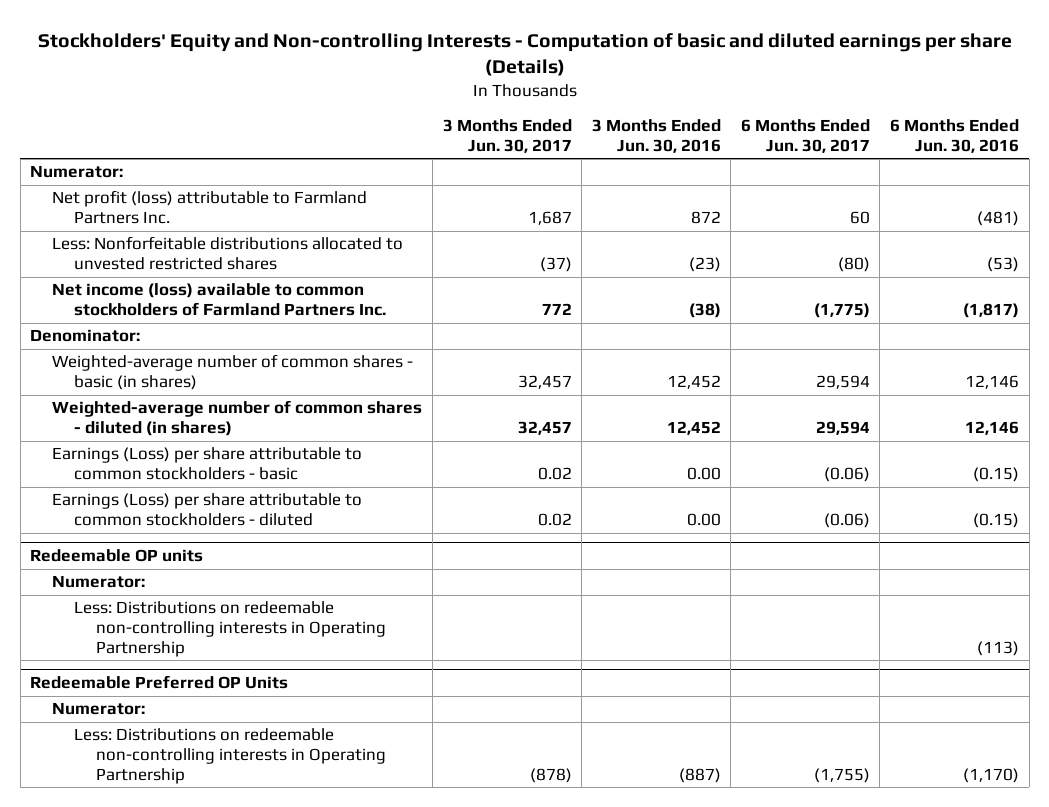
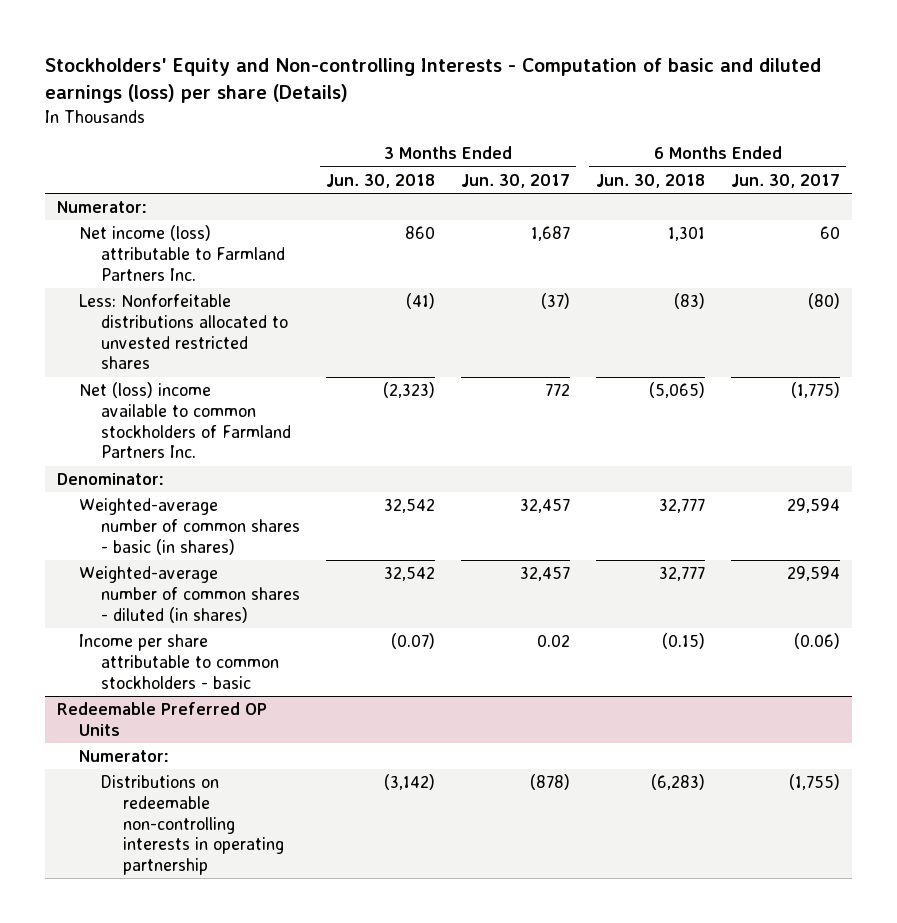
- Stockholders' Equity and Non-controlling Interests - Computation of basic and diluted earnings per share (Details)
+ Stockholders' Equity and Non-controlling Interests - Computation of basic and diluted earnings (loss) per share (Details)
- | 3 Months Ended Jun. 30, 2017 | 3 Months Ended Jun. 30, 2016 | 6 Months Ended Jun. 30, 2017 | 6 Months Ended Jun. 30, 2016
+ | 3 Months Ended Jun. 30, 2018 | 3 Months Ended Jun. 30, 2017 | 6 Months Ended Jun. 30, 2018 | 6 Months Ended Jun. 30, 2017
- Net profit (loss) attributable to Farmland Partners Inc. | 1,687 | 872 | 60 | (481)
+ Net income (loss) attributable to Farmland Partners Inc. | 860 | 1,687 | 1,301 | 60
- Net income (loss) available to common stockholders of Farmland Partners Inc. | 772 | (38) | (1,775) | (1,817)
+ Net (loss) income available to common stockholders of Farmland Partners Inc. | (2,323) | 772 | (5,065) | (1,775)
- Earnings (Loss) per share attributable to common stockholders - basic | 0.02 | 0.00 | (0.06) | (0.15)
- Earnings (Loss) per share attributable to common stockholders - diluted | 0.02 | 0.00 | (0.06) | (0.15)
- Redeemable OP units
- Numerator:
- Less: Distributions on redeemable non-controlling interests in Operating Partnership | | | | (113)
+ Income per share attributable to common stockholders - basic | (0.07) | 0.02 | (0.15) | (0.06)
@ Redeemable Preferred OP Units
- Less: Distributions on redeemable non-controlling interests in Operating Partnership | (878) | (887) | (1,755) | (1,170)
+ Distributions on redeemable non-controlling interests in operating partnership | (3,142) | (878) | (6,283) | (1,755)

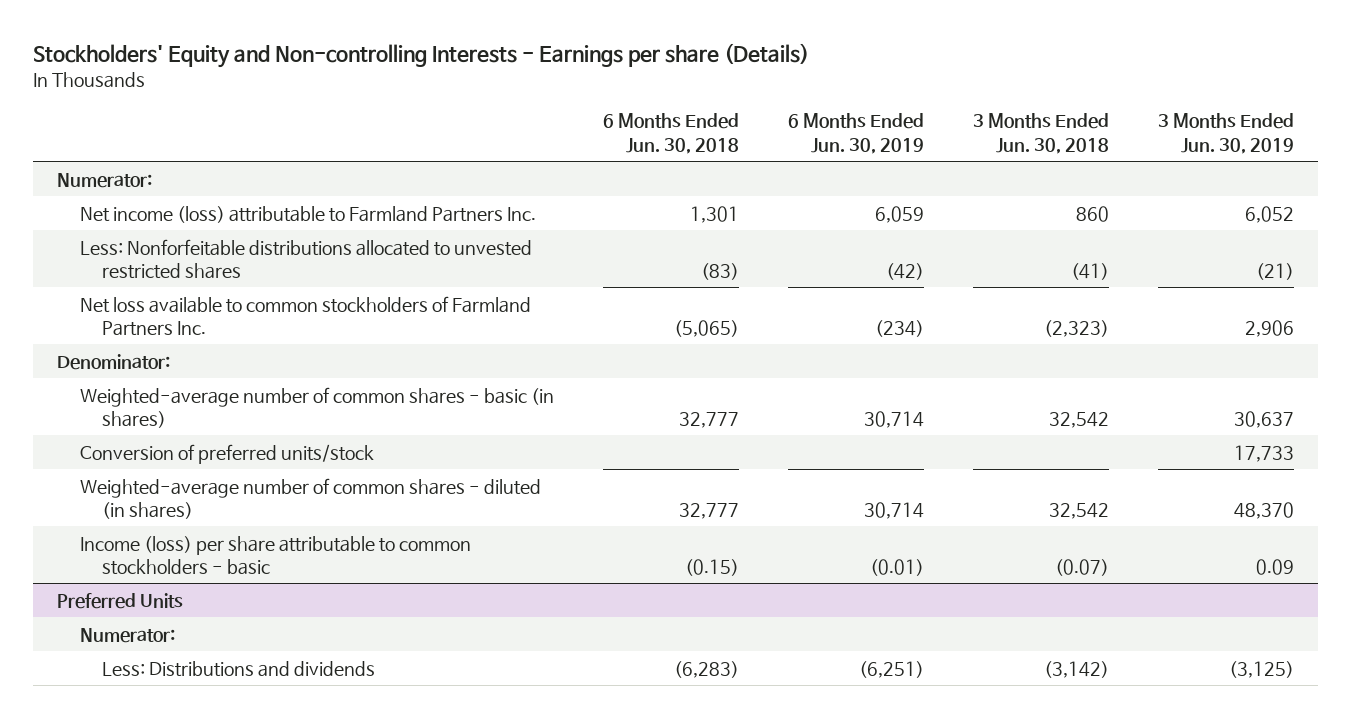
- Stockholders' Equity and Non-controlling Interests - Computation of basic and diluted earnings (loss) per share (Details)
+ Stockholders' Equity and Non-controlling Interests - Earnings per share (Details)
- | 3 Months Ended Jun. 30, 2018 | 3 Months Ended Jun. 30, 2017 | 6 Months Ended Jun. 30, 2018 | 6 Months Ended Jun. 30, 2017
+ | 6 Months Ended Jun. 30, 2018 | 6 Months Ended Jun. 30, 2019 | 3 Months Ended Jun. 30, 2018 | 3 Months Ended Jun. 30, 2019
- Net (loss) income available to common stockholders of Farmland Partners Inc. | (2,323) | 772 | (5,065) | (1,775)
+ Net loss available to common stockholders of Farmland Partners Inc. | (5,065) | (234) | (2,323) | 2,906
+ Conversion of preferred units/stock | | | | 17,733
- Income per share attributable to common stockholders - basic | (0.07) | 0.02 | (0.15) | (0.06)
- Redeemable Preferred OP Units
+ Income (loss) per share attributable to common stockholders - basic | (0.15) | (0.01) | (0.07) | 0.09
+ Preferred Units
- Distributions on redeemable non-controlling interests in operating partnership | (3,142) | (878) | (6,283) | (1,755)
+ Less: Distributions and dividends | (6,283) | (6,251) | (3,142) | (3,125)

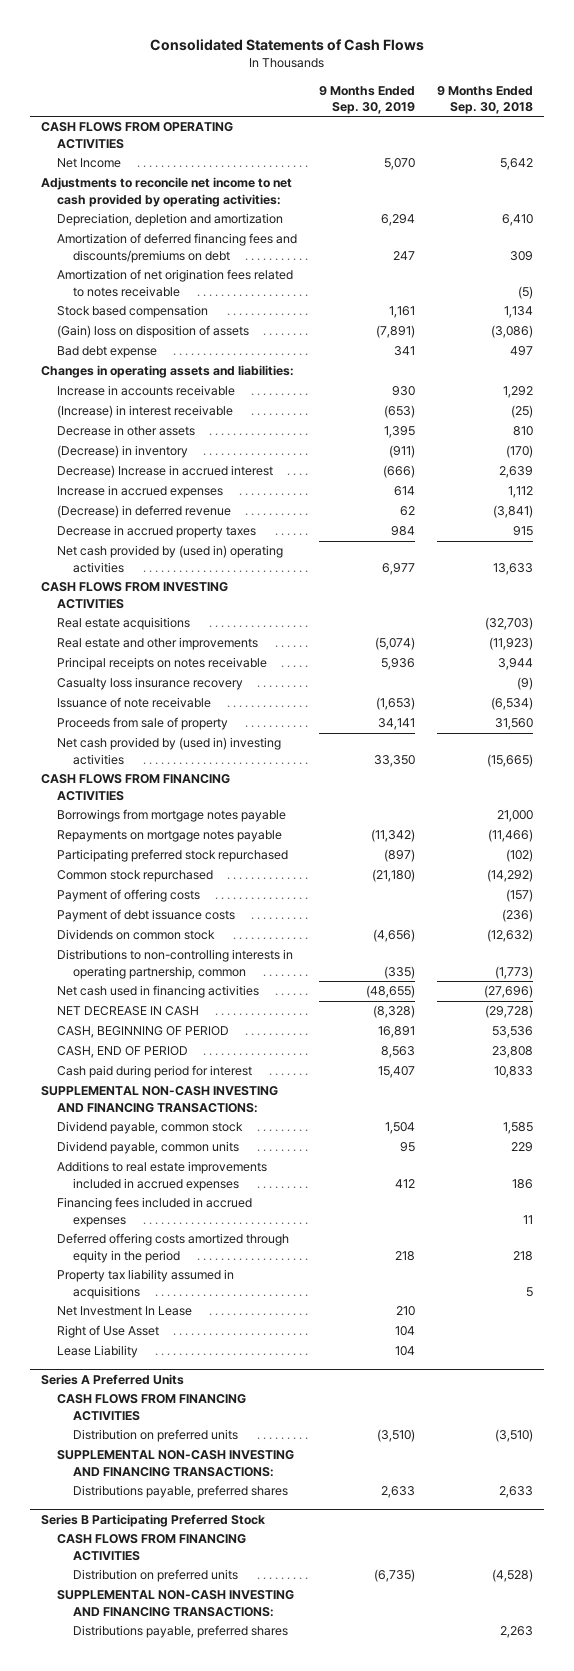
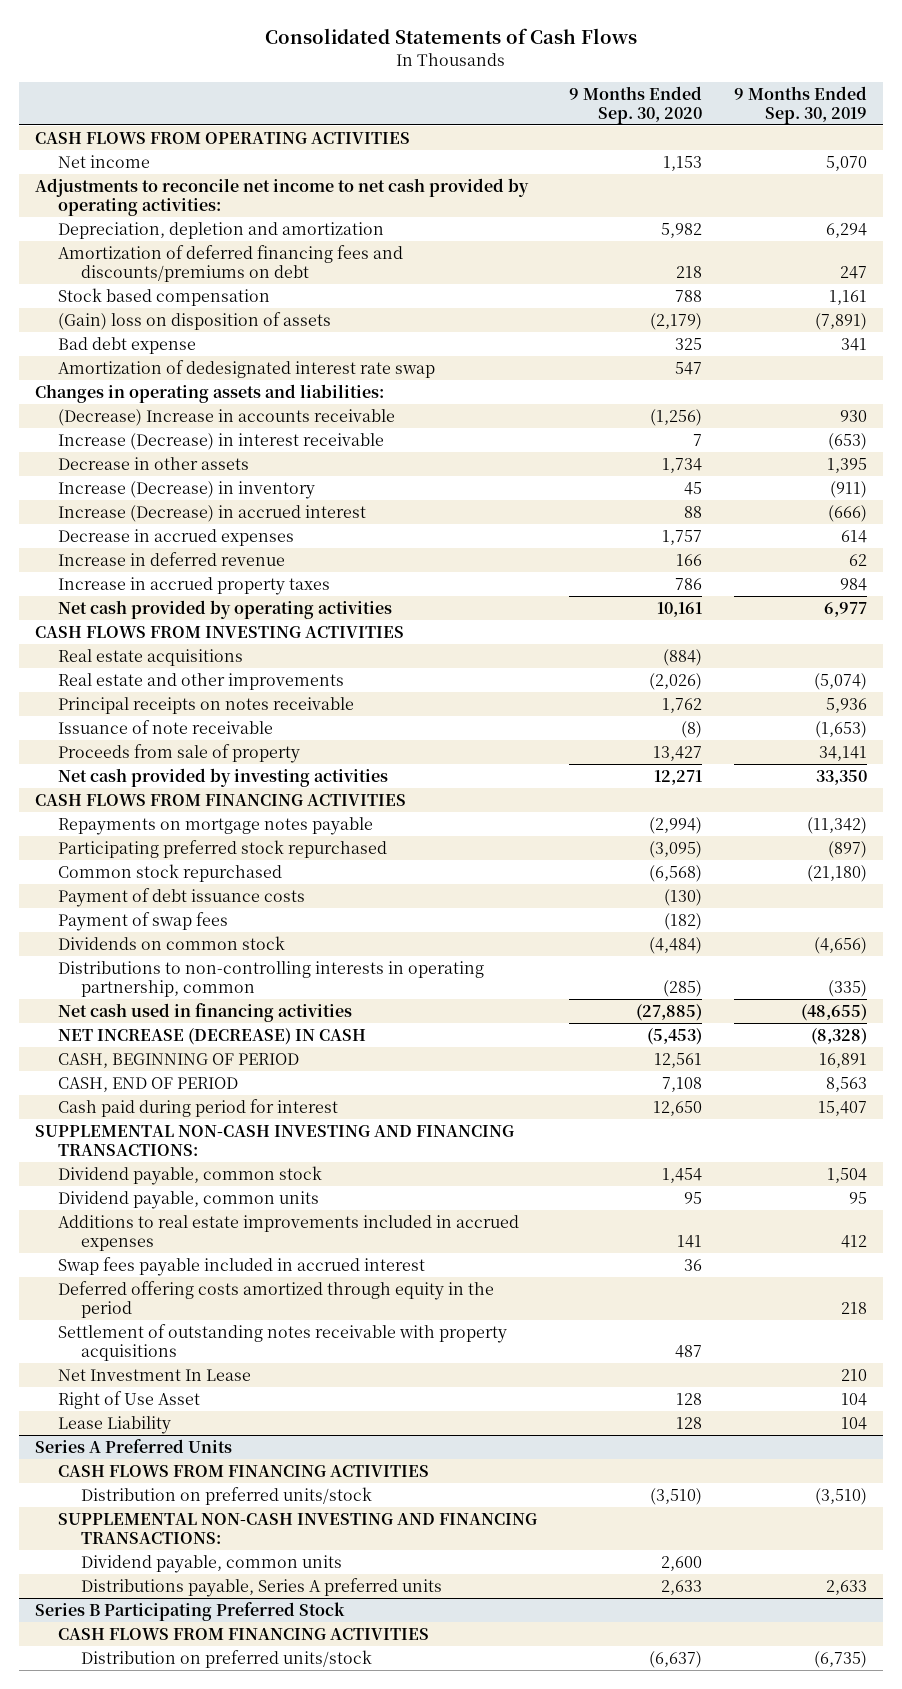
- | 9 Months Ended Sep. 30, 2019 | 9 Months Ended Sep. 30, 2018
+ | 9 Months Ended Sep. 30, 2020 | 9 Months Ended Sep. 30, 2019
- Net Income | 5,070 | 5,642
+ Net income | 1,153 | 5,070
- Amortization of net origination fees related to notes receivable | | (5)
+ Amortization of dedesignated interest rate swap | 547 |
- Increase in accounts receivable | 930 | 1,292
- (Increase) in interest receivable | (653) | (25)
+ (Decrease) Increase in accounts receivable | (1,256) | 930
+ Increase (Decrease) in interest receivable | 7 | (653)
- (Decrease) in inventory | (911) | (170)
- Decrease) Increase in accrued interest | (666) | 2,639
- Increase in accrued expenses | 614 | 1,112
- (Decrease) in deferred revenue | 62 | (3,841)
- Decrease in accrued property taxes | 984 | 915
- Net cash provided by (used in) operating activities | 6,977 | 13,633
+ Increase (Decrease) in inventory | 45 | (911)
+ Increase (Decrease) in accrued interest | 88 | (666)
+ Decrease in accrued expenses | 1,757 | 614
+ Increase in deferred revenue | 166 | 62
+ Increase in accrued property taxes | 786 | 984
+ Net cash provided by operating activities | 10,161 | 6,977
- Casualty loss insurance recovery | | (9)
- Net cash provided by (used in) investing activities | 33,350 | (15,665)
+ Net cash provided by investing activities | 12,271 | 33,350
- Borrowings from mortgage notes payable | | 21,000
- Payment of offering costs | | (157)
+ Payment of swap fees | (182) |
- NET DECREASE IN CASH | (8,328) | (29,728)
+ NET INCREASE (DECREASE) IN CASH | (5,453) | (8,328)
- Financing fees included in accrued expenses | | 11
+ Swap fees payable included in accrued interest | 36 |
- Property tax liability assumed in acquisitions | | 5
+ Settlement of outstanding notes receivable with property acquisitions | 487 |
@ Series A Preferred Units
- Distribution on preferred units | (3,510) | (3,510)
+ Distribution on preferred units/stock | (3,510) | (3,510)
- Distributions payable, preferred shares | 2,633 | 2,633
+ Dividend payable, common units | 2,600 |
+ Distributions payable, Series A preferred units | 2,633 | 2,633
@ Series B Participating Preferred Stock
- Distribution on preferred units | (6,735) | (4,528)
- SUPPLEMENTAL NON-CASH INVESTING AND FINANCING TRANSACTIONS:
- Distributions payable, preferred shares | | 2,263
+ Distribution on preferred units/stock | (6,637) | (6,735)

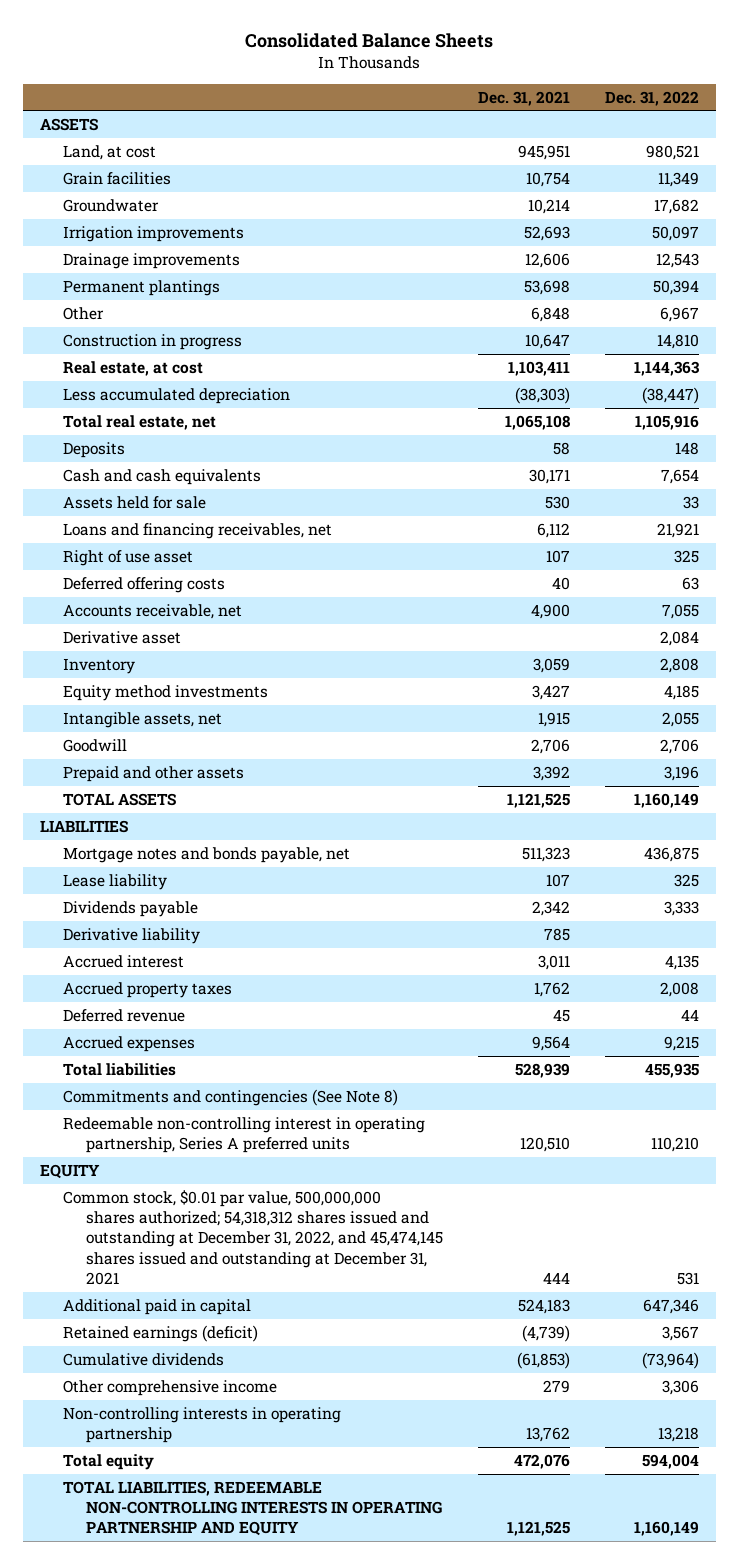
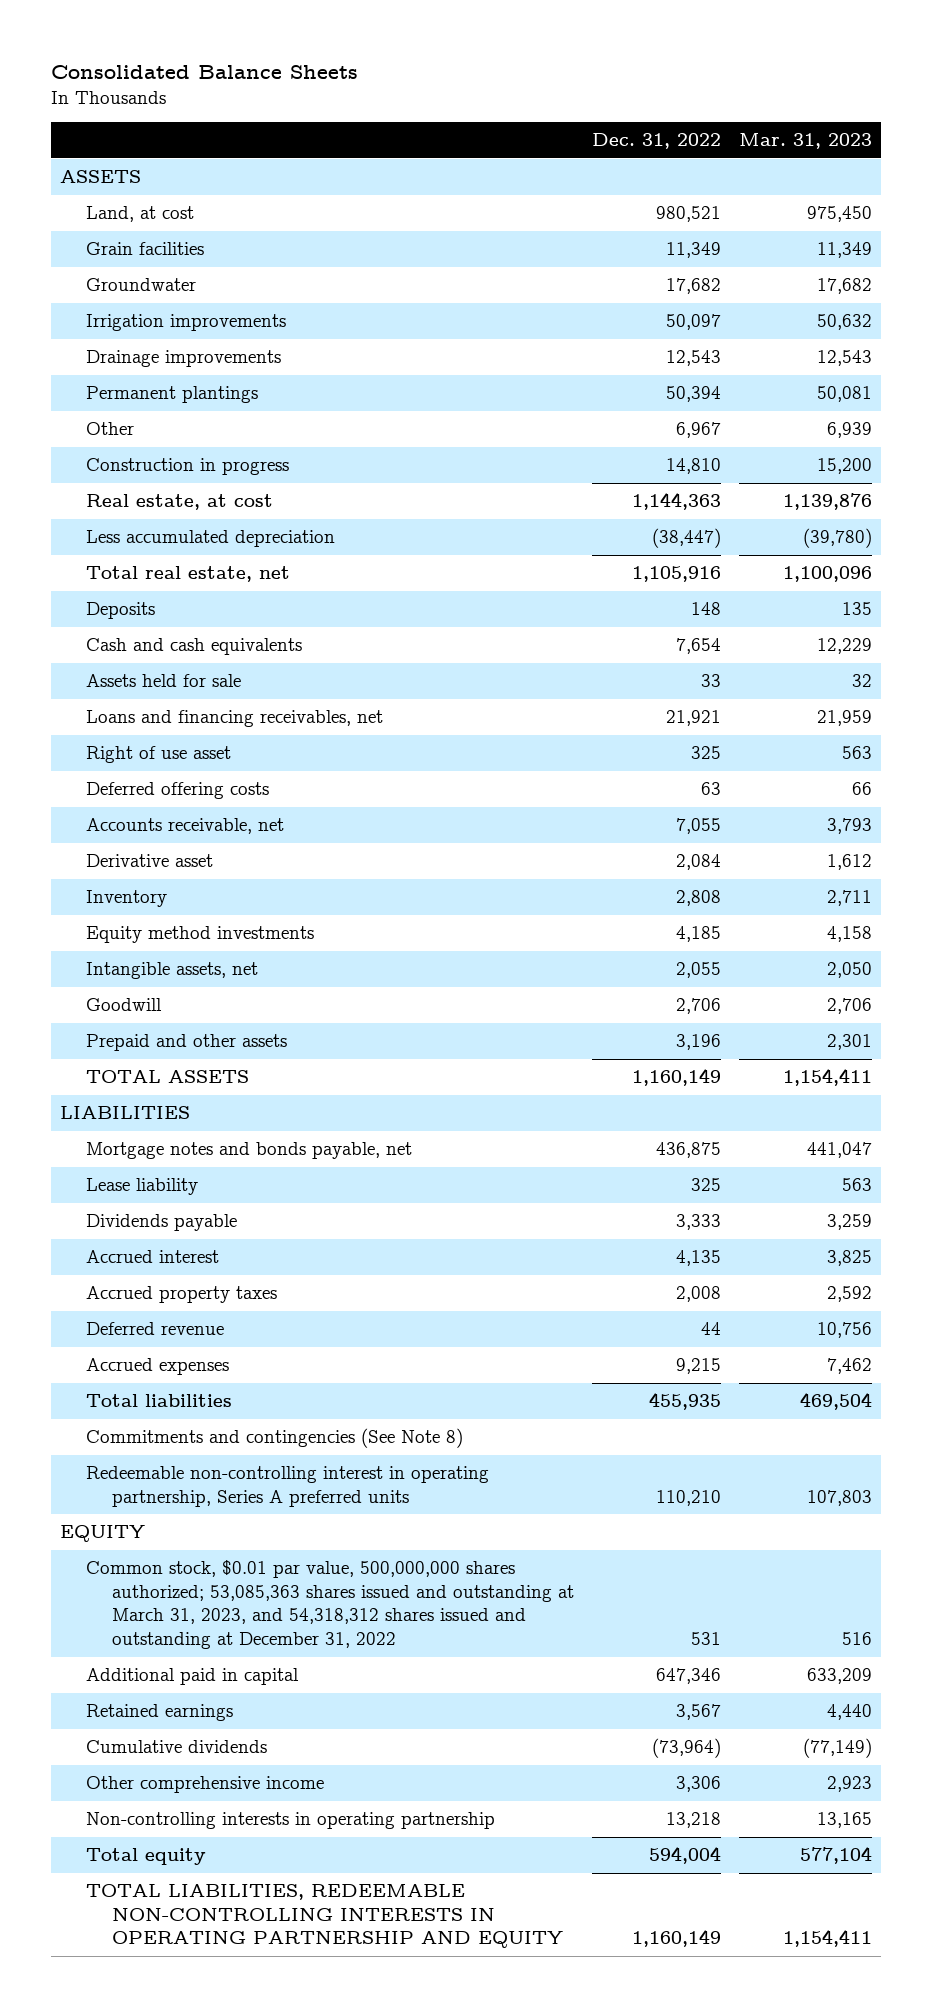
- | Dec. 31, 2021 | Dec. 31, 2022
+ | Dec. 31, 2022 | Mar. 31, 2023
- Derivative liability | 785 |
- Common stock, $0.01 par value, 500,000,000 shares authorized; 54,318,312 shares issued and outstanding at December 31, 2022, and 45,474,145 shares issued and outstanding at December 31, 2021 | 444 | 531
+ Common stock, $0.01 par value, 500,000,000 shares authorized; 53,085,363 shares issued and outstanding at March 31, 2023, and 54,318,312 shares issued and outstanding at December 31, 2022 | 531 | 516
- Retained earnings (deficit) | (4,739) | 3,567
+ Retained earnings | 3,567 | 4,440

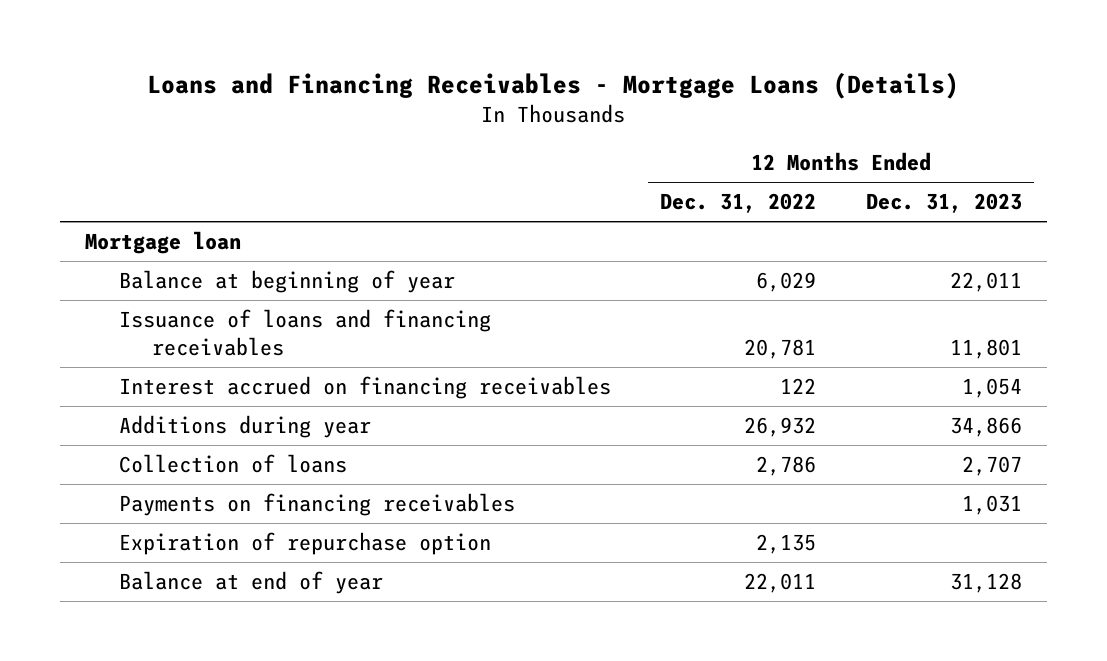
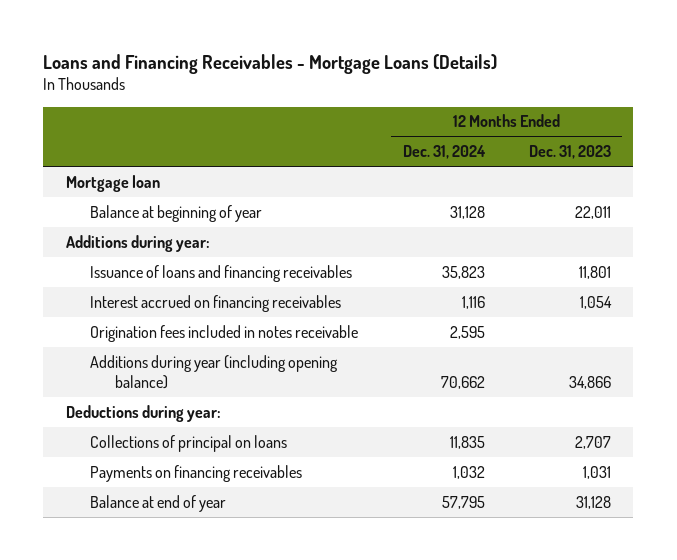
- | 12 Months Ended Dec. 31, 2022 | 12 Months Ended Dec. 31, 2023
+ | 12 Months Ended Dec. 31, 2024 | 12 Months Ended Dec. 31, 2023
+ Additions during year:
- Additions during year | 26,932 | 34,866
- Collection of loans | 2,786 | 2,707
+ Origination fees included in notes receivable | 2,595 |
+ Additions during year (including opening balance) | 70,662 | 34,866
+ Deductions during year:
+ Collections of principal on loans | 11,835 | 2,707
- Expiration of repurchase option | 2,135 |

